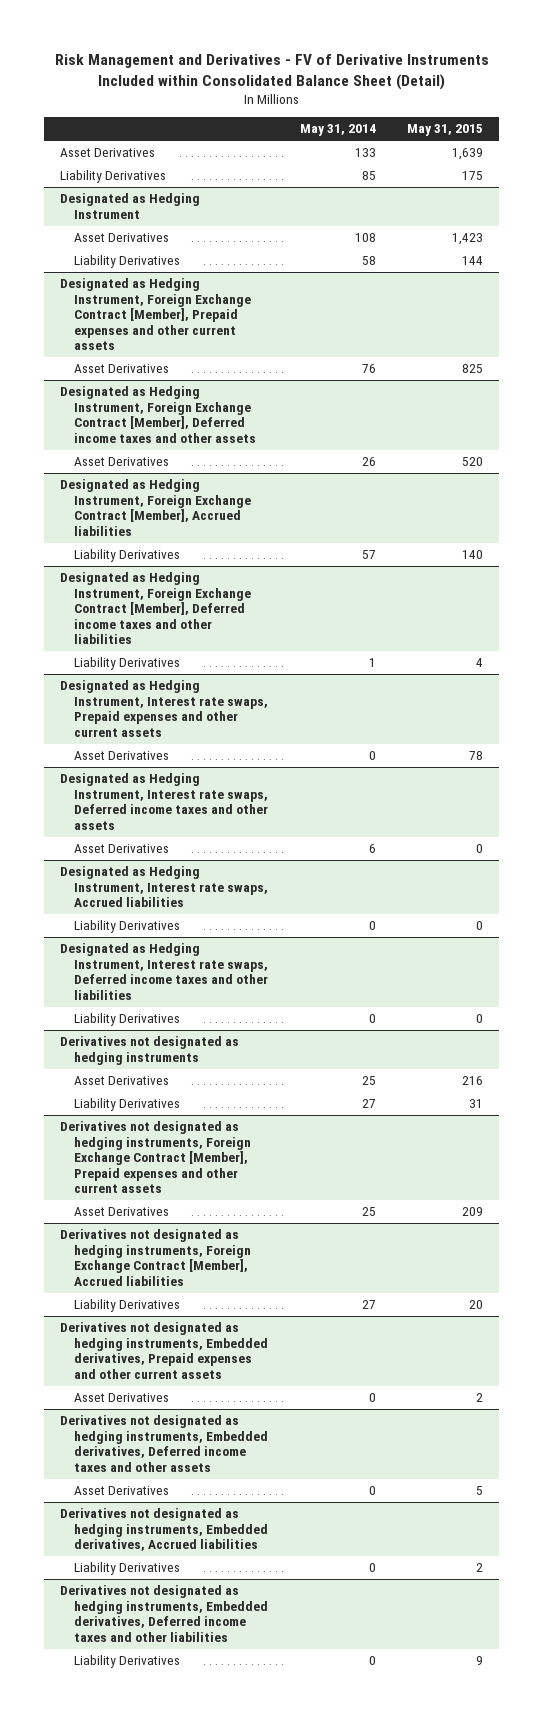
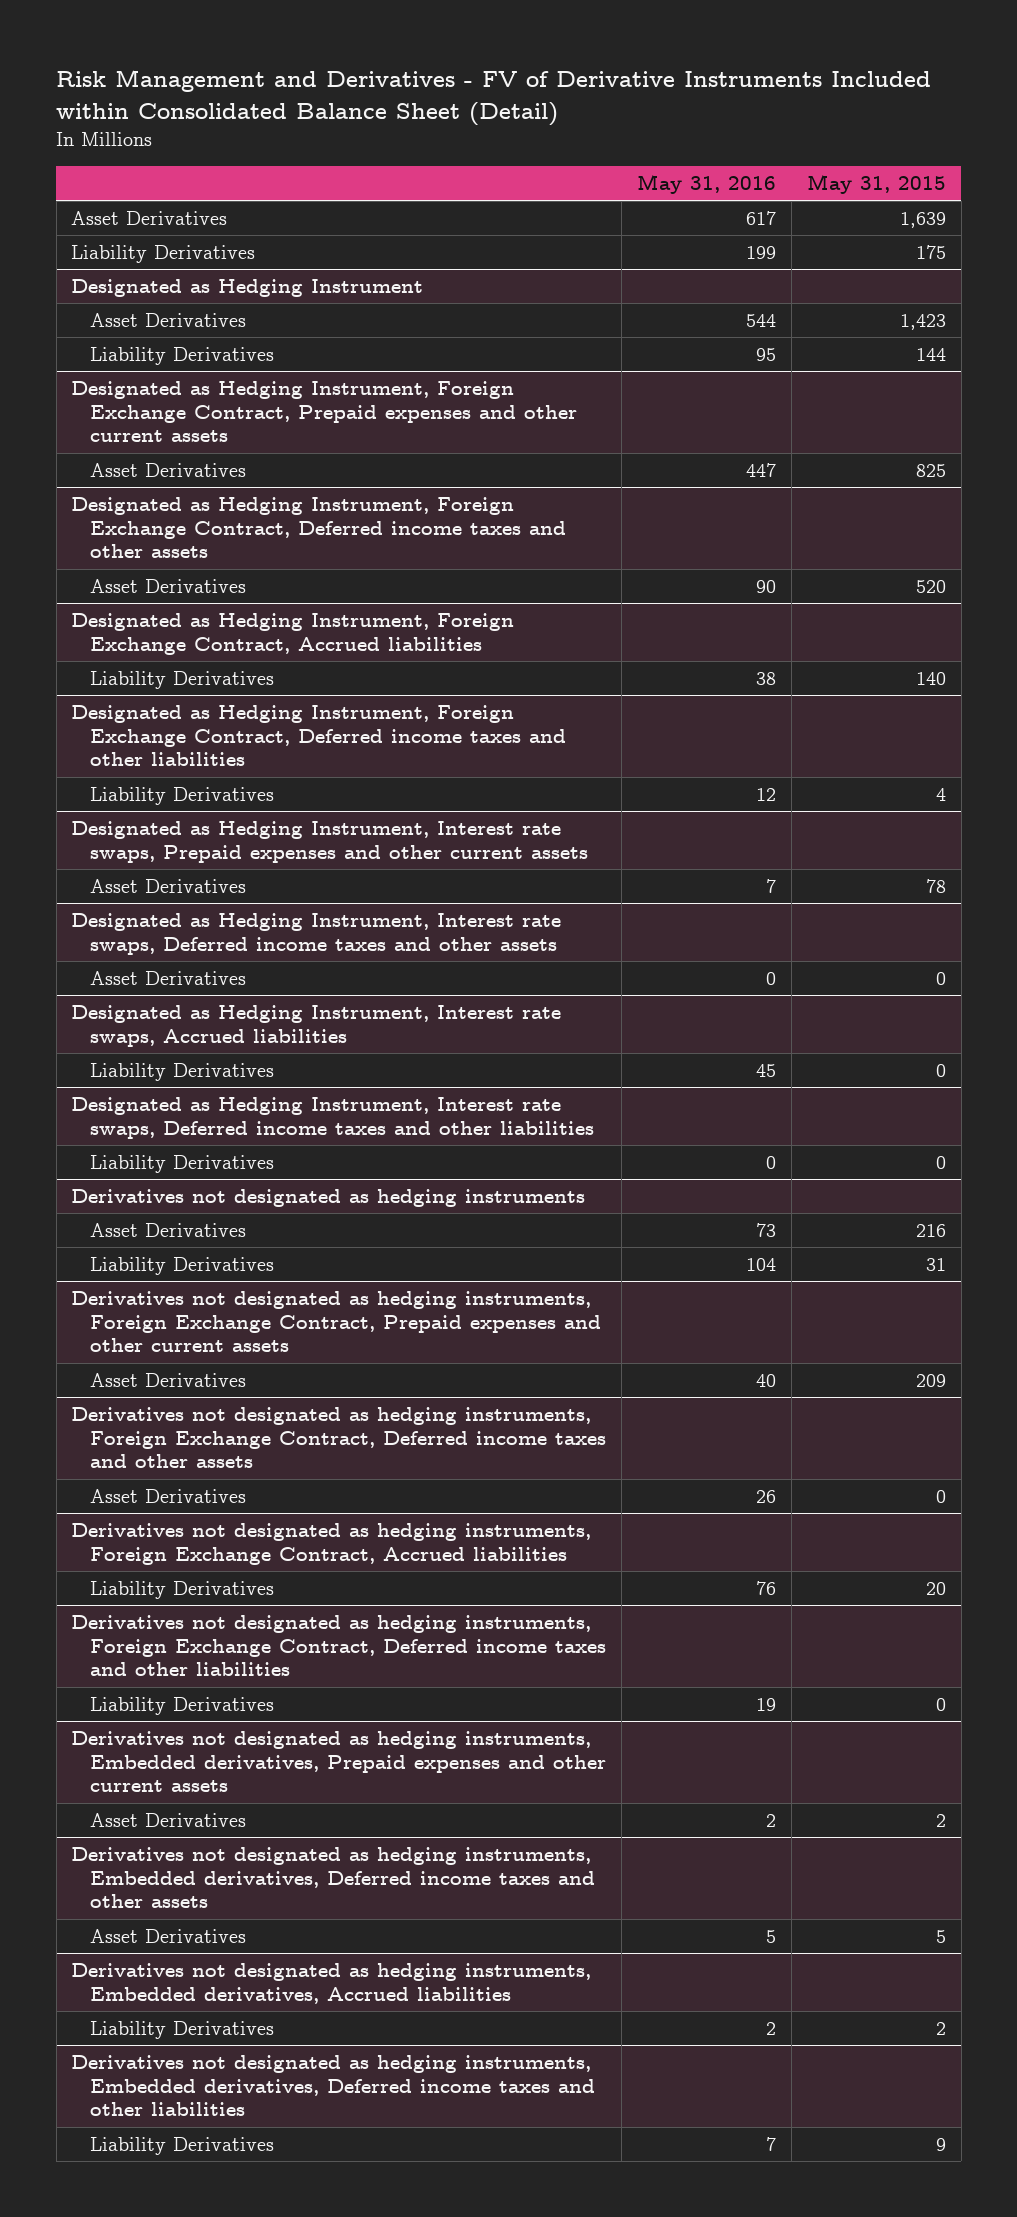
- | May 31, 2014 | May 31, 2015
+ | May 31, 2016 | May 31, 2015
- Designated as Hedging Instrument, Foreign Exchange Contract [Member], Prepaid expenses and other current assets
+ Designated as Hedging Instrument, Foreign Exchange Contract, Prepaid expenses and other current assets
- Designated as Hedging Instrument, Foreign Exchange Contract [Member], Deferred income taxes and other assets
+ Designated as Hedging Instrument, Foreign Exchange Contract, Deferred income taxes and other assets
- Designated as Hedging Instrument, Foreign Exchange Contract [Member], Accrued liabilities
+ Designated as Hedging Instrument, Foreign Exchange Contract, Accrued liabilities
- Designated as Hedging Instrument, Foreign Exchange Contract [Member], Deferred income taxes and other liabilities
+ Designated as Hedging Instrument, Foreign Exchange Contract, Deferred income taxes and other liabilities
- Derivatives not designated as hedging instruments, Foreign Exchange Contract [Member], Prepaid expenses and other current assets
+ Derivatives not designated as hedging instruments, Foreign Exchange Contract, Prepaid expenses and other current assets
- Derivatives not designated as hedging instruments, Foreign Exchange Contract [Member], Accrued liabilities
+ Derivatives not designated as hedging instruments, Foreign Exchange Contract, Deferred income taxes and other assets
+ Asset Derivatives | 26 | 0
+ Derivatives not designated as hedging instruments, Foreign Exchange Contract, Accrued liabilities
+ Derivatives not designated as hedging instruments, Foreign Exchange Contract, Deferred income taxes and other liabilities
+ Liability Derivatives | 19 | 0

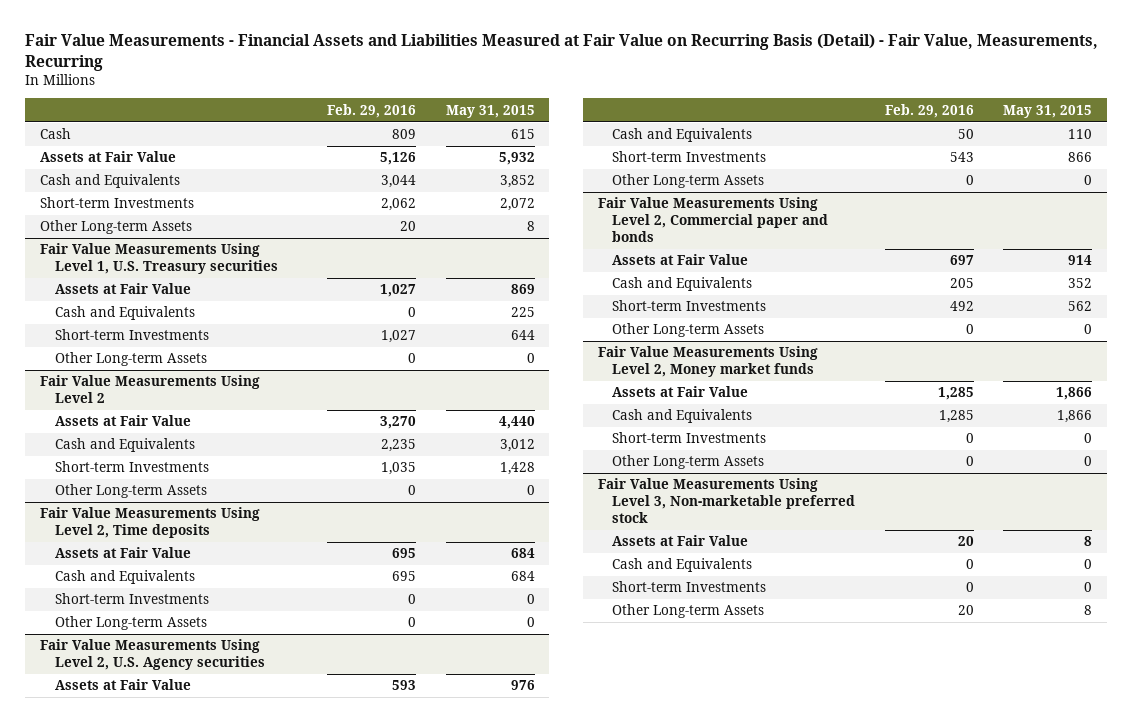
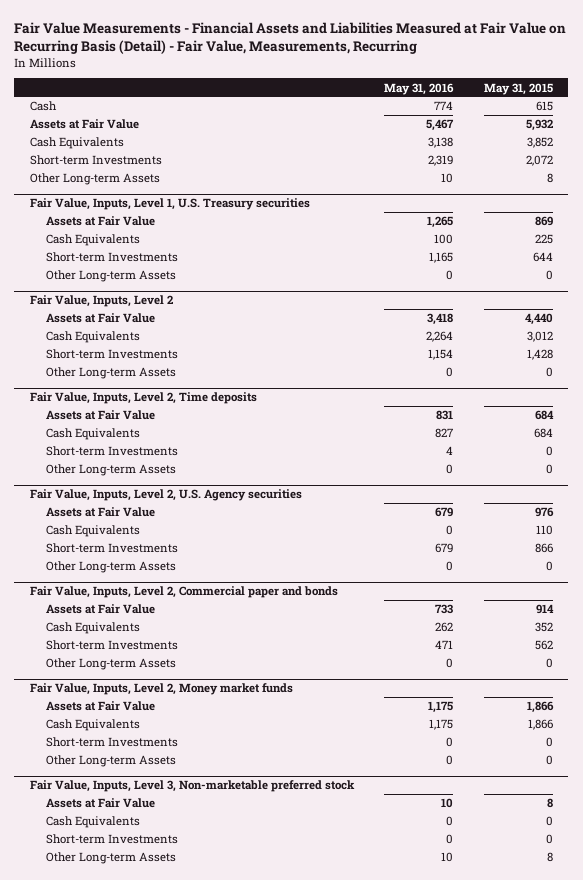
- | Feb. 29, 2016 | May 31, 2015
+ | May 31, 2016 | May 31, 2015
- Cash and Equivalents | 3,044 | 3,852
+ Cash Equivalents | 3,138 | 3,852
- Fair Value Measurements Using Level 1, U.S. Treasury securities
+ Fair Value, Inputs, Level 1, U.S. Treasury securities
- Cash and Equivalents | 0 | 225
+ Cash Equivalents | 100 | 225
- Fair Value Measurements Using Level 2
+ Fair Value, Inputs, Level 2
- Cash and Equivalents | 2,235 | 3,012
+ Cash Equivalents | 2,264 | 3,012
- Fair Value Measurements Using Level 2, Time deposits
+ Fair Value, Inputs, Level 2, Time deposits
- Cash and Equivalents | 695 | 684
+ Cash Equivalents | 827 | 684
- Fair Value Measurements Using Level 2, U.S. Agency securities
+ Fair Value, Inputs, Level 2, U.S. Agency securities
- Cash and Equivalents | 50 | 110
+ Cash Equivalents | 0 | 110
- Fair Value Measurements Using Level 2, Commercial paper and bonds
+ Fair Value, Inputs, Level 2, Commercial paper and bonds
- Cash and Equivalents | 205 | 352
+ Cash Equivalents | 262 | 352
- Fair Value Measurements Using Level 2, Money market funds
+ Fair Value, Inputs, Level 2, Money market funds
- Cash and Equivalents | 1,285 | 1,866
+ Cash Equivalents | 1,175 | 1,866
- Fair Value Measurements Using Level 3, Non-marketable preferred stock
+ Fair Value, Inputs, Level 3, Non-marketable preferred stock
- Cash and Equivalents | 0 | 0
+ Cash Equivalents | 0 | 0

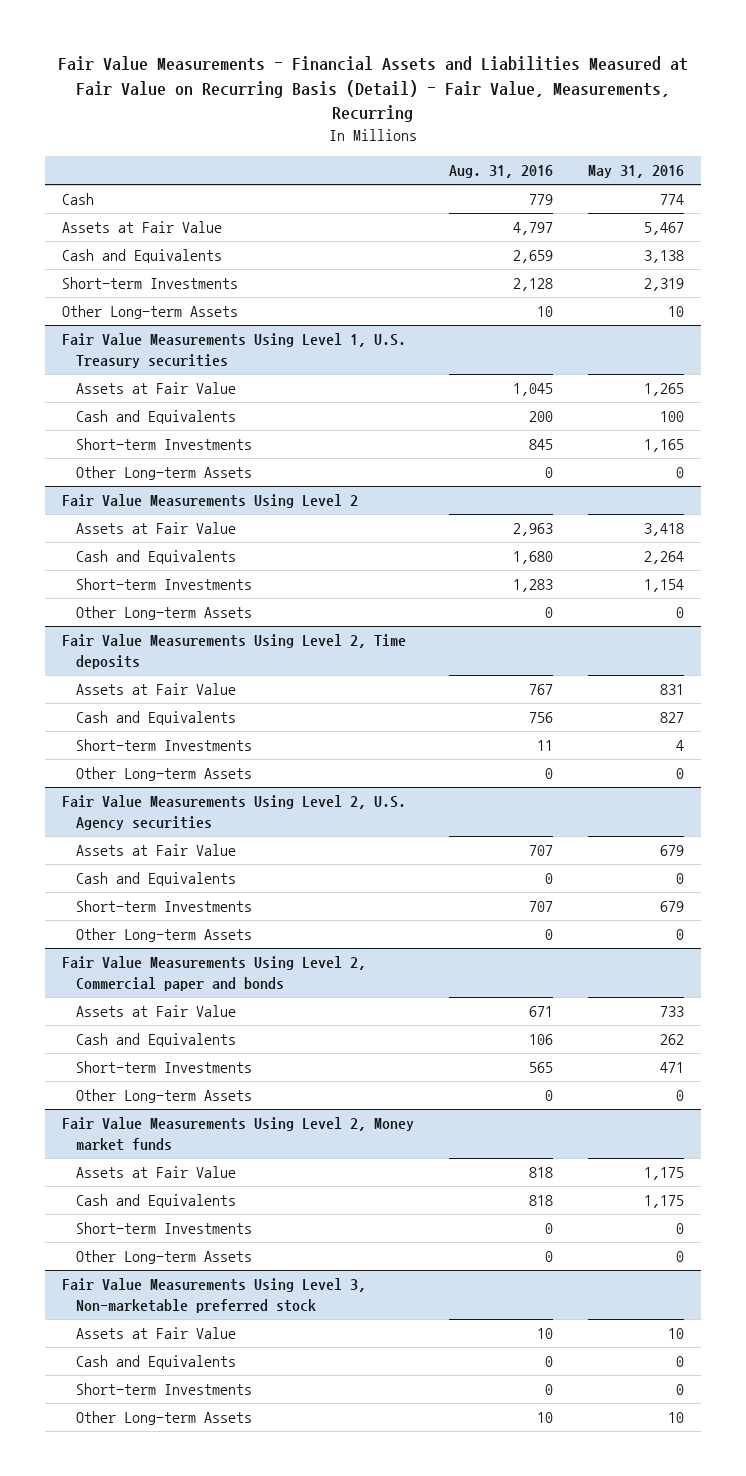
- | May 31, 2016 | May 31, 2015
+ | Aug. 31, 2016 | May 31, 2016
- Cash Equivalents | 3,138 | 3,852
+ Cash and Equivalents | 2,659 | 3,138
- Fair Value, Inputs, Level 1, U.S. Treasury securities
+ Fair Value Measurements Using Level 1, U.S. Treasury securities
- Cash Equivalents | 100 | 225
+ Cash and Equivalents | 200 | 100
- Fair Value, Inputs, Level 2
+ Fair Value Measurements Using Level 2
- Cash Equivalents | 2,264 | 3,012
+ Cash and Equivalents | 1,680 | 2,264
- Fair Value, Inputs, Level 2, Time deposits
+ Fair Value Measurements Using Level 2, Time deposits
- Cash Equivalents | 827 | 684
+ Cash and Equivalents | 756 | 827
- Fair Value, Inputs, Level 2, U.S. Agency securities
+ Fair Value Measurements Using Level 2, U.S. Agency securities
- Cash Equivalents | 0 | 110
+ Cash and Equivalents | 0 | 0
- Fair Value, Inputs, Level 2, Commercial paper and bonds
+ Fair Value Measurements Using Level 2, Commercial paper and bonds
- Cash Equivalents | 262 | 352
+ Cash and Equivalents | 106 | 262
- Fair Value, Inputs, Level 2, Money market funds
+ Fair Value Measurements Using Level 2, Money market funds
- Cash Equivalents | 1,175 | 1,866
+ Cash and Equivalents | 818 | 1,175
- Fair Value, Inputs, Level 3, Non-marketable preferred stock
+ Fair Value Measurements Using Level 3, Non-marketable preferred stock
- Cash Equivalents | 0 | 0
+ Cash and Equivalents | 0 | 0

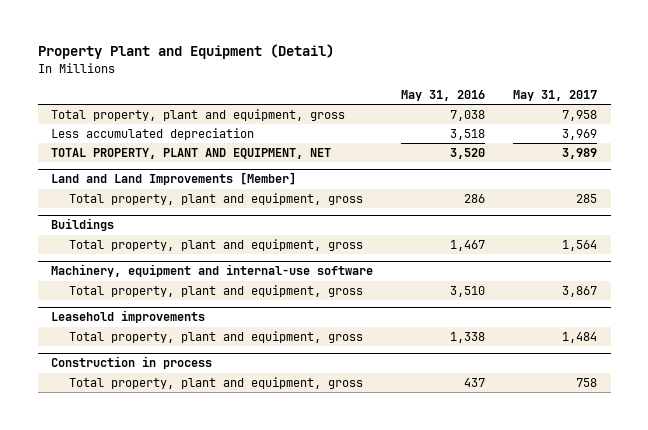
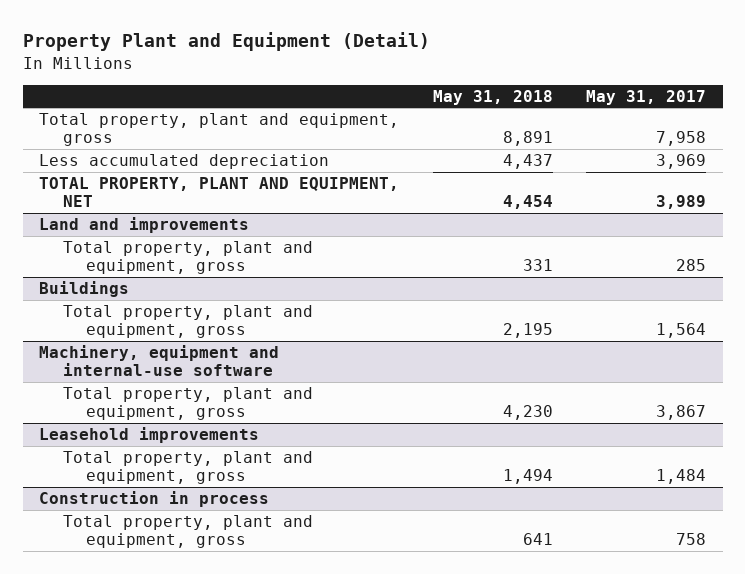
- | May 31, 2016 | May 31, 2017
+ | May 31, 2018 | May 31, 2017
- Land and Land Improvements [Member]
+ Land and improvements

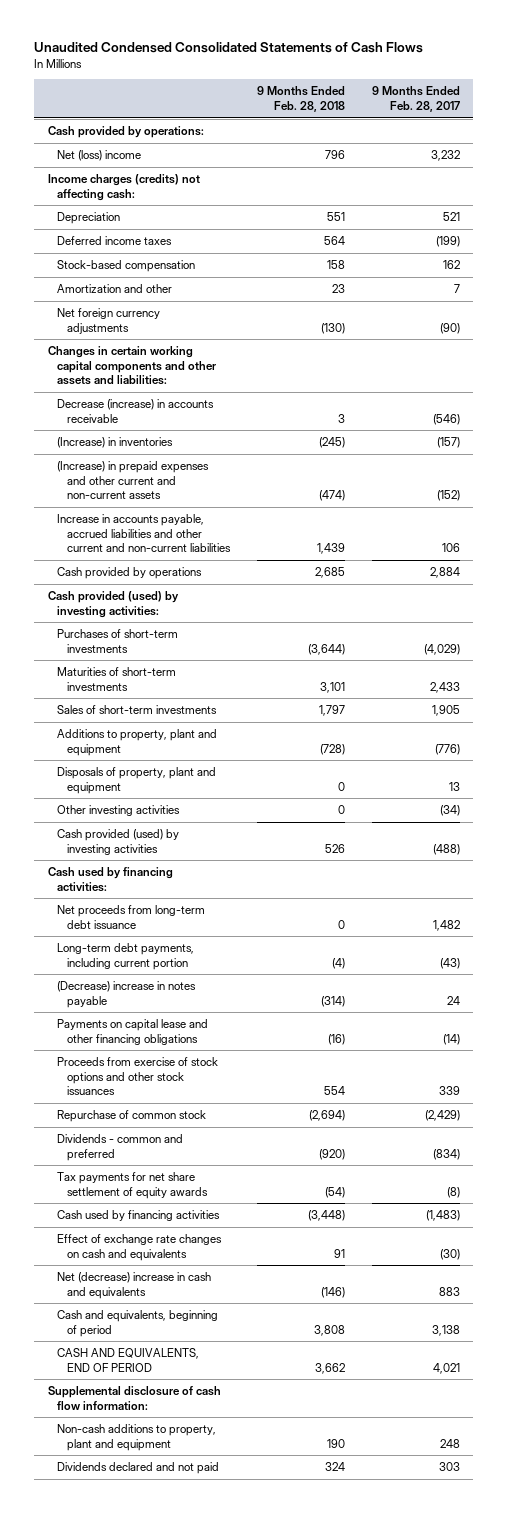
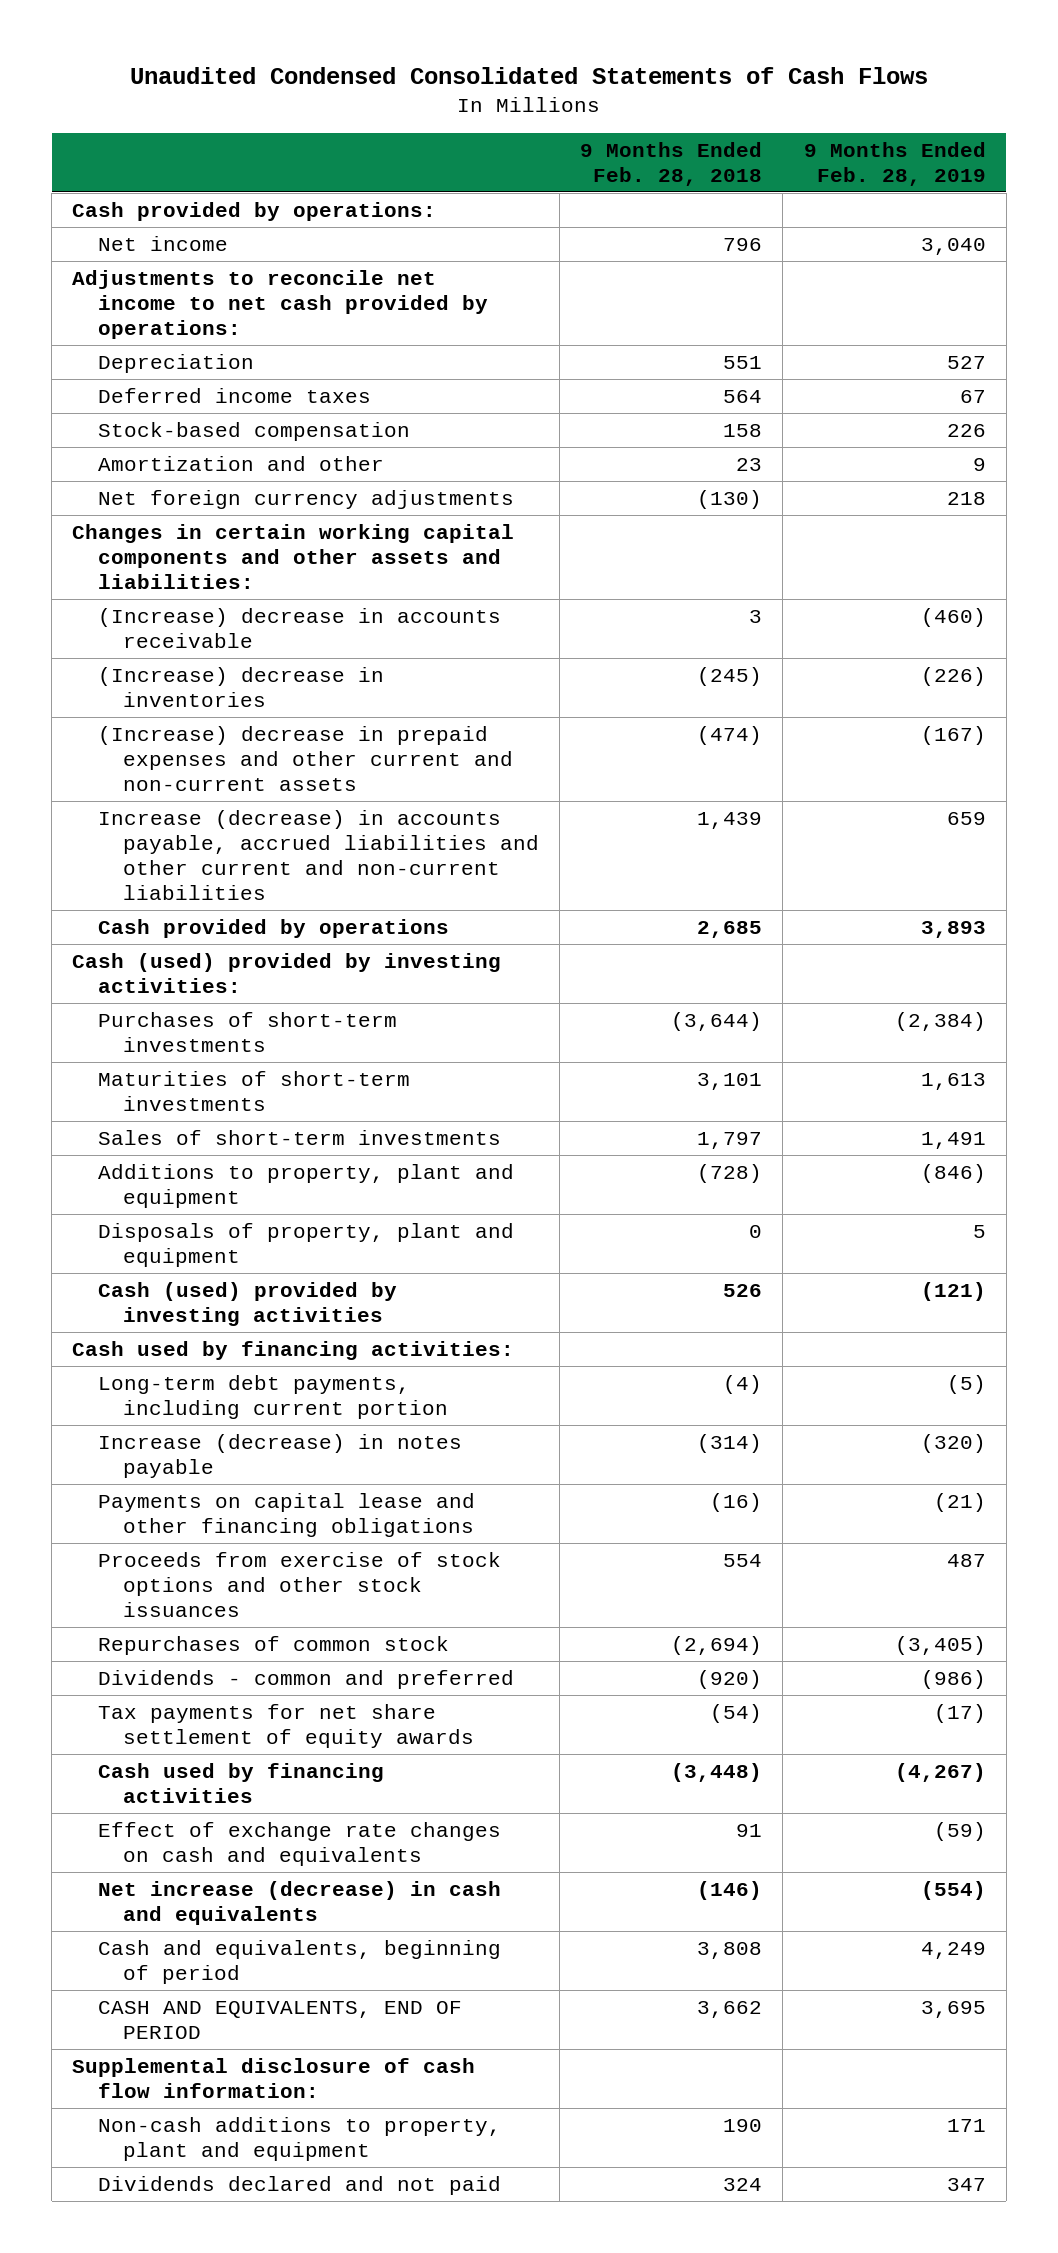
- | 9 Months Ended Feb. 28, 2018 | 9 Months Ended Feb. 28, 2017
+ | 9 Months Ended Feb. 28, 2018 | 9 Months Ended Feb. 28, 2019
- Net (loss) income | 796 | 3,232
- Income charges (credits) not affecting cash:
+ Net income | 796 | 3,040
+ Adjustments to reconcile net income to net cash provided by operations:
- Decrease (increase) in accounts receivable | 3 | (546)
- (Increase) in inventories | (245) | (157)
- (Increase) in prepaid expenses and other current and non-current assets | (474) | (152)
- Increase in accounts payable, accrued liabilities and other current and non-current liabilities | 1,439 | 106
+ (Increase) decrease in accounts receivable | 3 | (460)
+ (Increase) decrease in inventories | (245) | (226)
+ (Increase) decrease in prepaid expenses and other current and non-current assets | (474) | (167)
+ Increase (decrease) in accounts payable, accrued liabilities and other current and non-current liabilities | 1,439 | 659
- Cash provided (used) by investing activities:
+ Cash (used) provided by investing activities:
- Other investing activities | 0 | (34)
- Cash provided (used) by investing activities | 526 | (488)
+ Cash (used) provided by investing activities | 526 | (121)
- Net proceeds from long-term debt issuance | 0 | 1,482
- (Decrease) increase in notes payable | (314) | 24
+ Increase (decrease) in notes payable | (314) | (320)
- Repurchase of common stock | (2,694) | (2,429)
+ Repurchases of common stock | (2,694) | (3,405)
- Net (decrease) increase in cash and equivalents | (146) | 883
+ Net increase (decrease) in cash and equivalents | (146) | (554)

